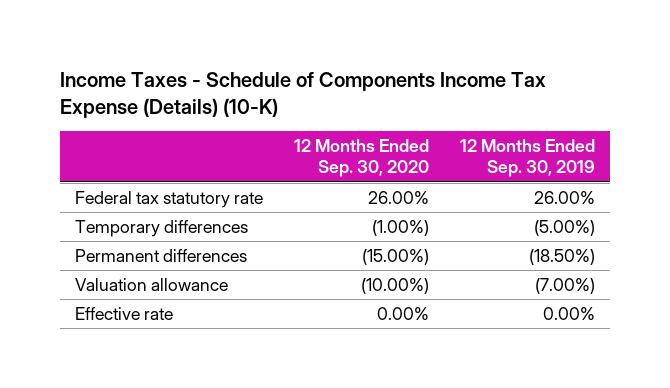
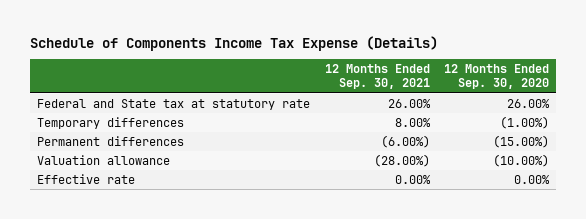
- Income Taxes - Schedule of Components Income Tax Expense (Details) (10-K)
+ Schedule of Components Income Tax Expense (Details)
- | 12 Months Ended Sep. 30, 2020 | 12 Months Ended Sep. 30, 2019
+ | 12 Months Ended Sep. 30, 2021 | 12 Months Ended Sep. 30, 2020
- Federal tax statutory rate | 26.00% | 26.00%
+ Federal and State tax at statutory rate | 26.00% | 26.00%

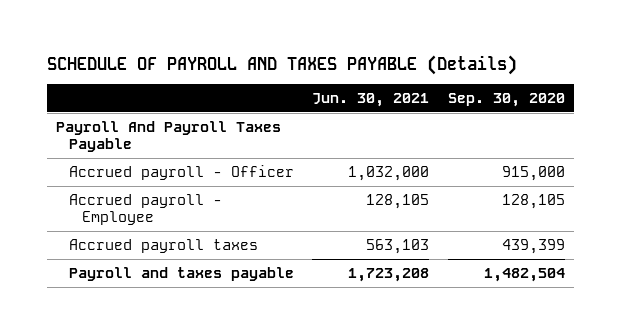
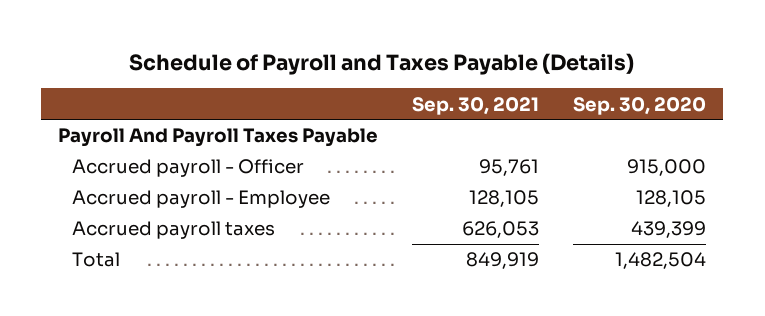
- SCHEDULE OF PAYROLL AND TAXES PAYABLE (Details)
+ Schedule of Payroll and Taxes Payable (Details)
- | Jun. 30, 2021 | Sep. 30, 2020
+ | Sep. 30, 2021 | Sep. 30, 2020
- Payroll and taxes payable | 1,723,208 | 1,482,504
+ Total | 849,919 | 1,482,504

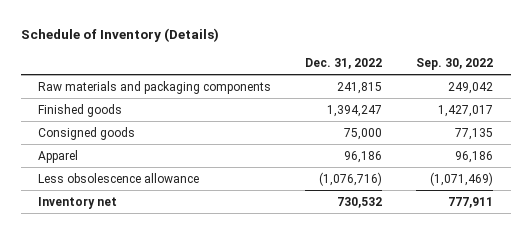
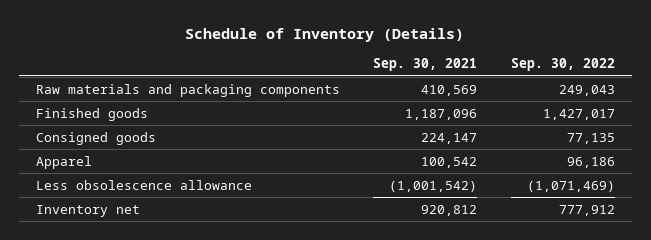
- | Dec. 31, 2022 | Sep. 30, 2022
+ | Sep. 30, 2021 | Sep. 30, 2022
- Raw materials and packaging components | 241,815 | 249,042
+ Raw materials and packaging components | 410,569 | 249,043
- Inventory net | 730,532 | 777,911
+ Inventory net | 920,812 | 777,912

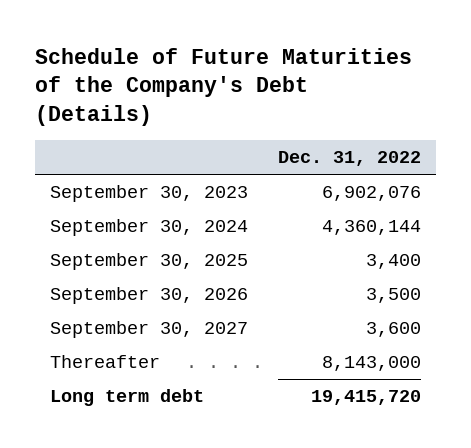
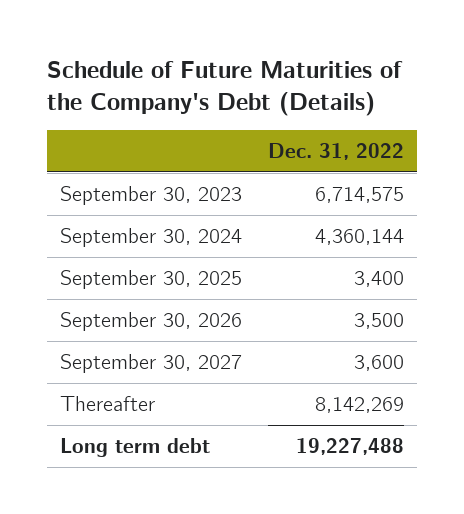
- September 30, 2023 | 6,902,076
+ September 30, 2023 | 6,714,575
- Thereafter | 8,143,000
- Long term debt | 19,415,720
+ Thereafter | 8,142,269
+ Long term debt | 19,227,488

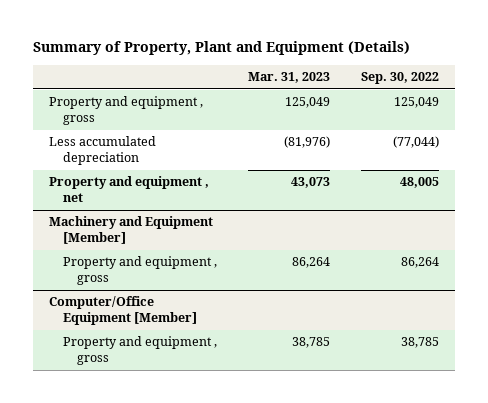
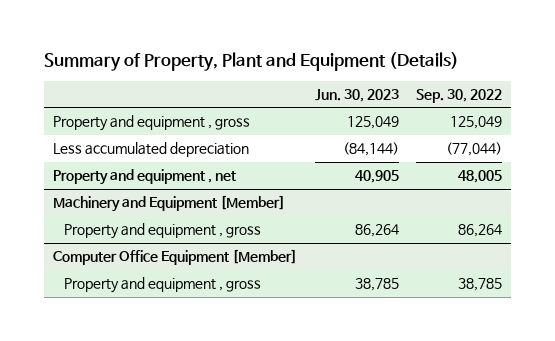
- | Mar. 31, 2023 | Sep. 30, 2022
+ | Jun. 30, 2023 | Sep. 30, 2022
- Computer/Office Equipment [Member]
+ Computer Office Equipment [Member]

